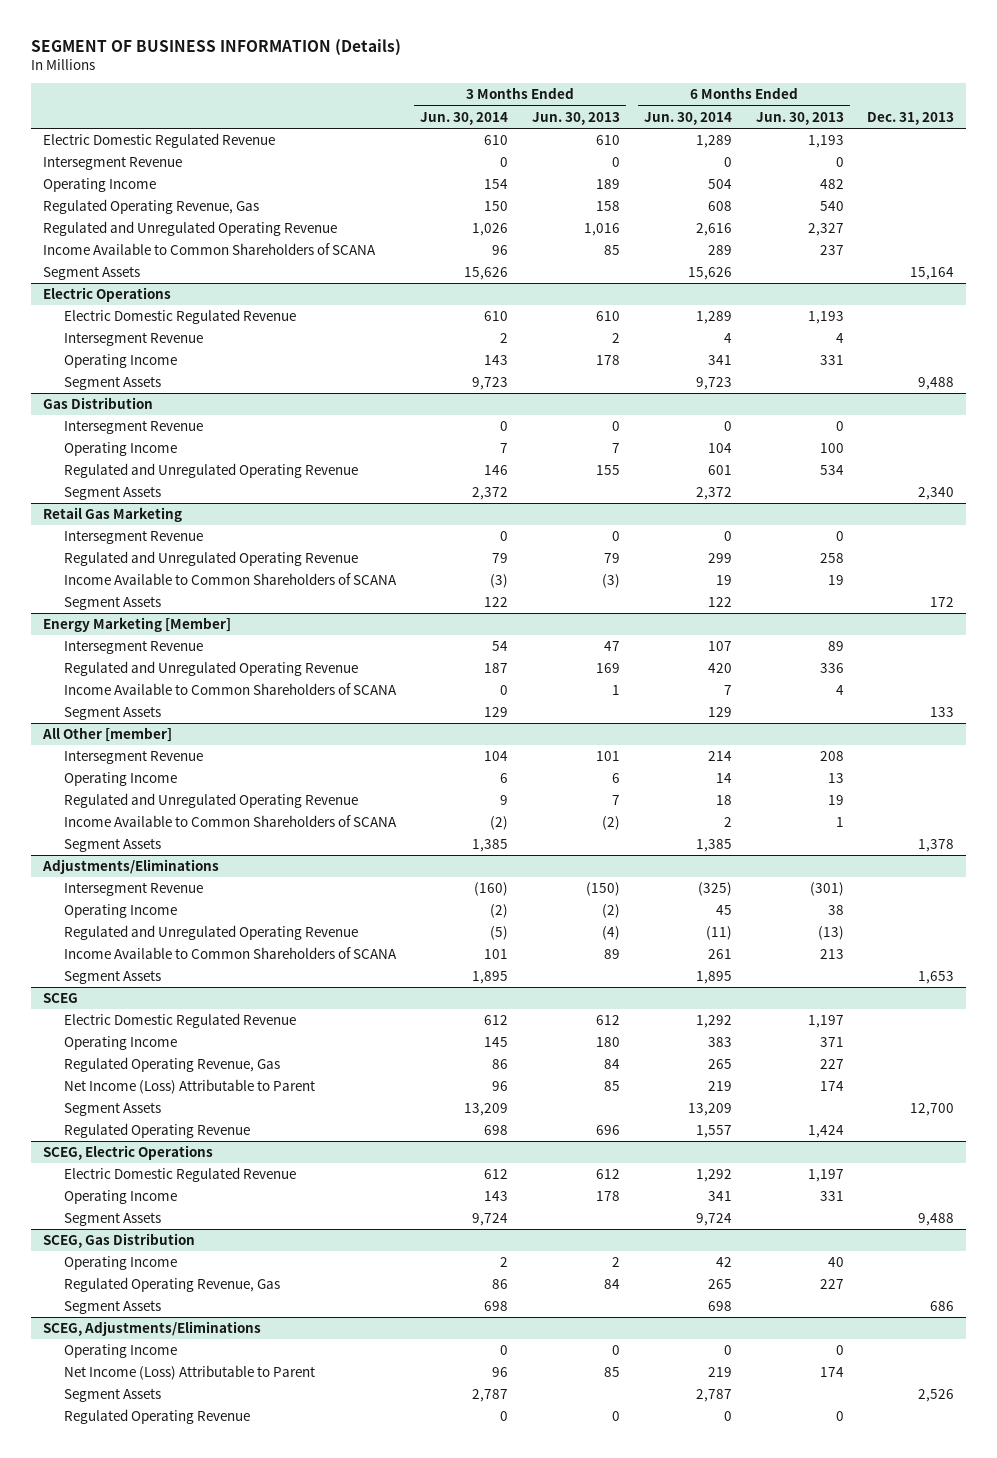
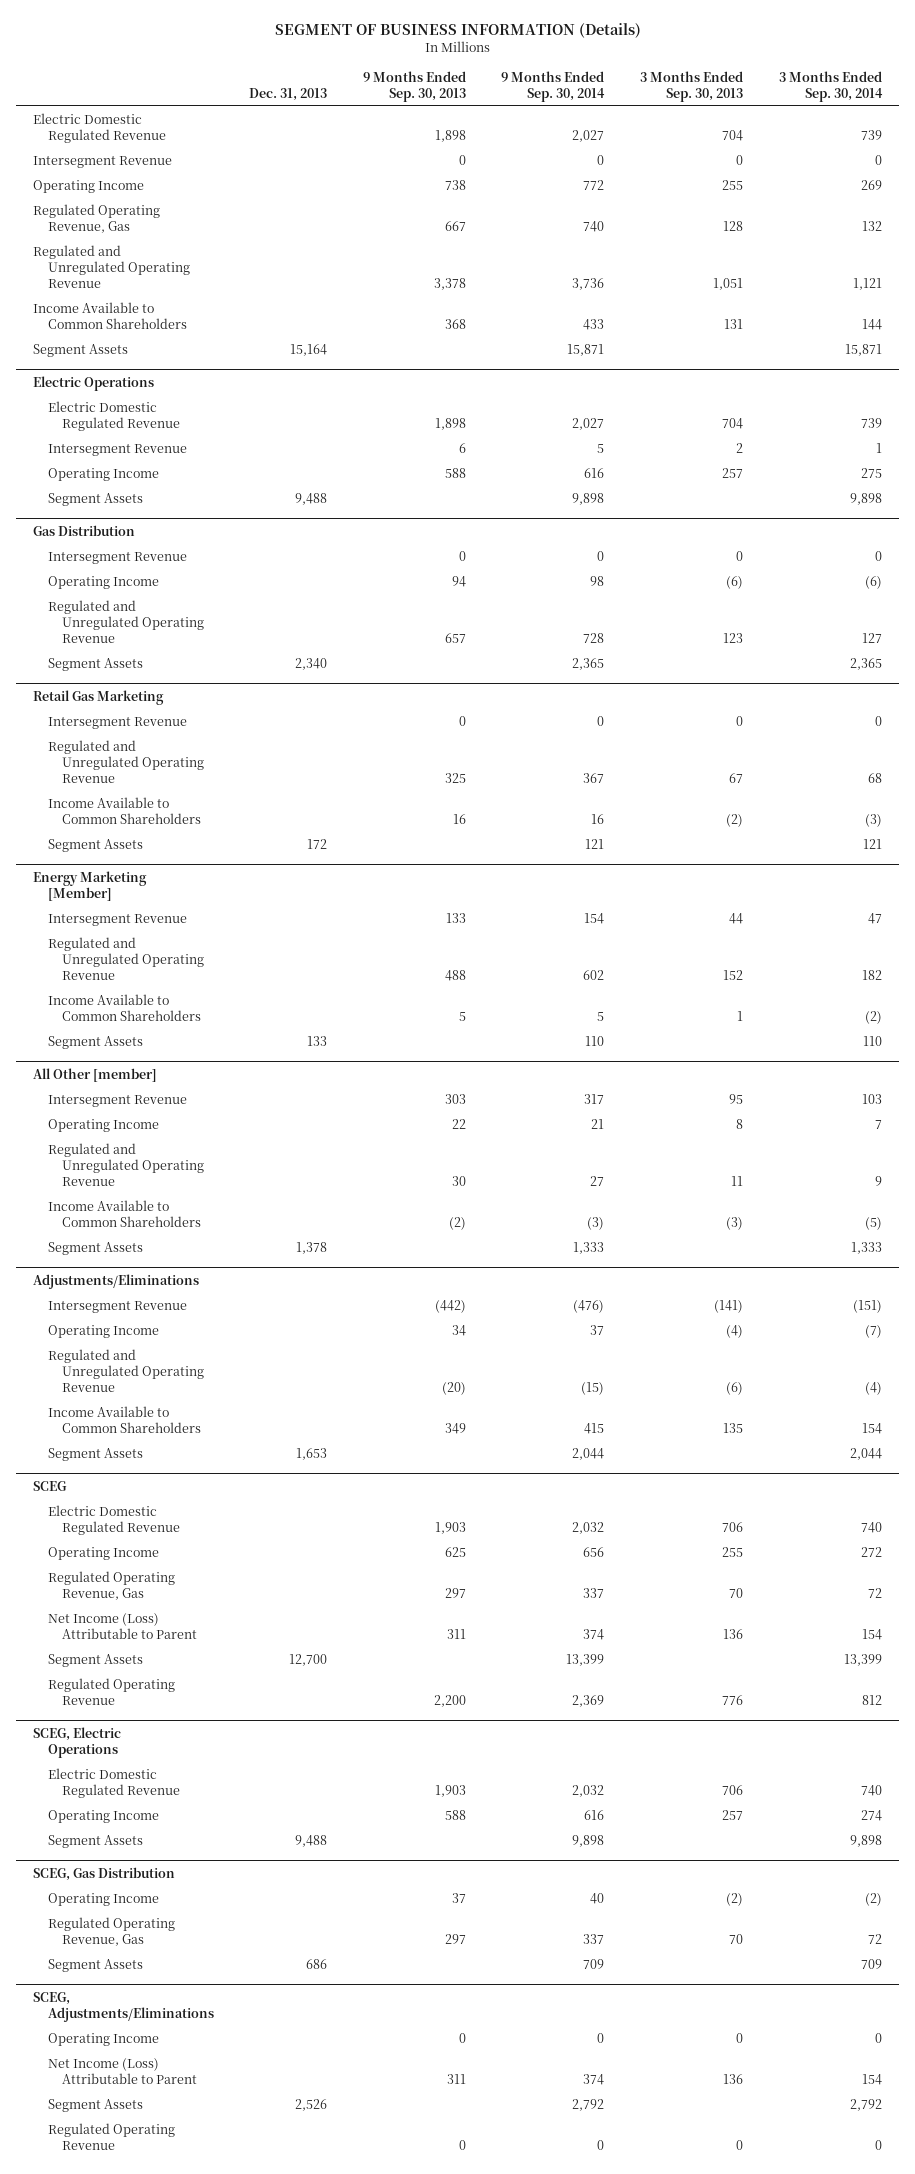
- | 3 Months Ended Jun. 30, 2014 | 3 Months Ended Jun. 30, 2013 | 6 Months Ended Jun. 30, 2014 | 6 Months Ended Jun. 30, 2013 | Dec. 31, 2013
+ | Dec. 31, 2013 | 9 Months Ended Sep. 30, 2013 | 9 Months Ended Sep. 30, 2014 | 3 Months Ended Sep. 30, 2013 | 3 Months Ended Sep. 30, 2014
- Income Available to Common Shareholders of SCANA | 96 | 85 | 289 | 237 |
+ Income Available to Common Shareholders | | 368 | 433 | 131 | 144
@ Retail Gas Marketing
- Income Available to Common Shareholders of SCANA | (3) | (3) | 19 | 19 |
+ Income Available to Common Shareholders | | 16 | 16 | (2) | (3)
@ Energy Marketing [Member]
- Income Available to Common Shareholders of SCANA | 0 | 1 | 7 | 4 |
+ Income Available to Common Shareholders | | 5 | 5 | 1 | (2)
@ All Other [member]
- Income Available to Common Shareholders of SCANA | (2) | (2) | 2 | 1 |
+ Income Available to Common Shareholders | | (2) | (3) | (3) | (5)
@ Adjustments/Eliminations
- Income Available to Common Shareholders of SCANA | 101 | 89 | 261 | 213 |
+ Income Available to Common Shareholders | | 349 | 415 | 135 | 154

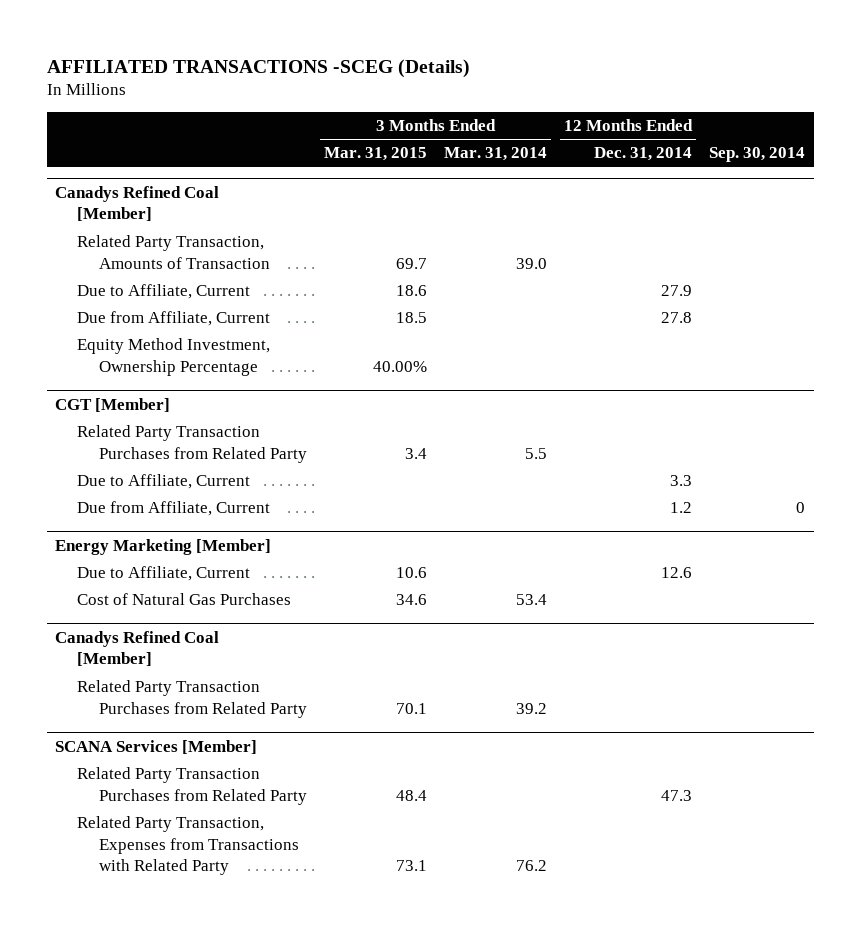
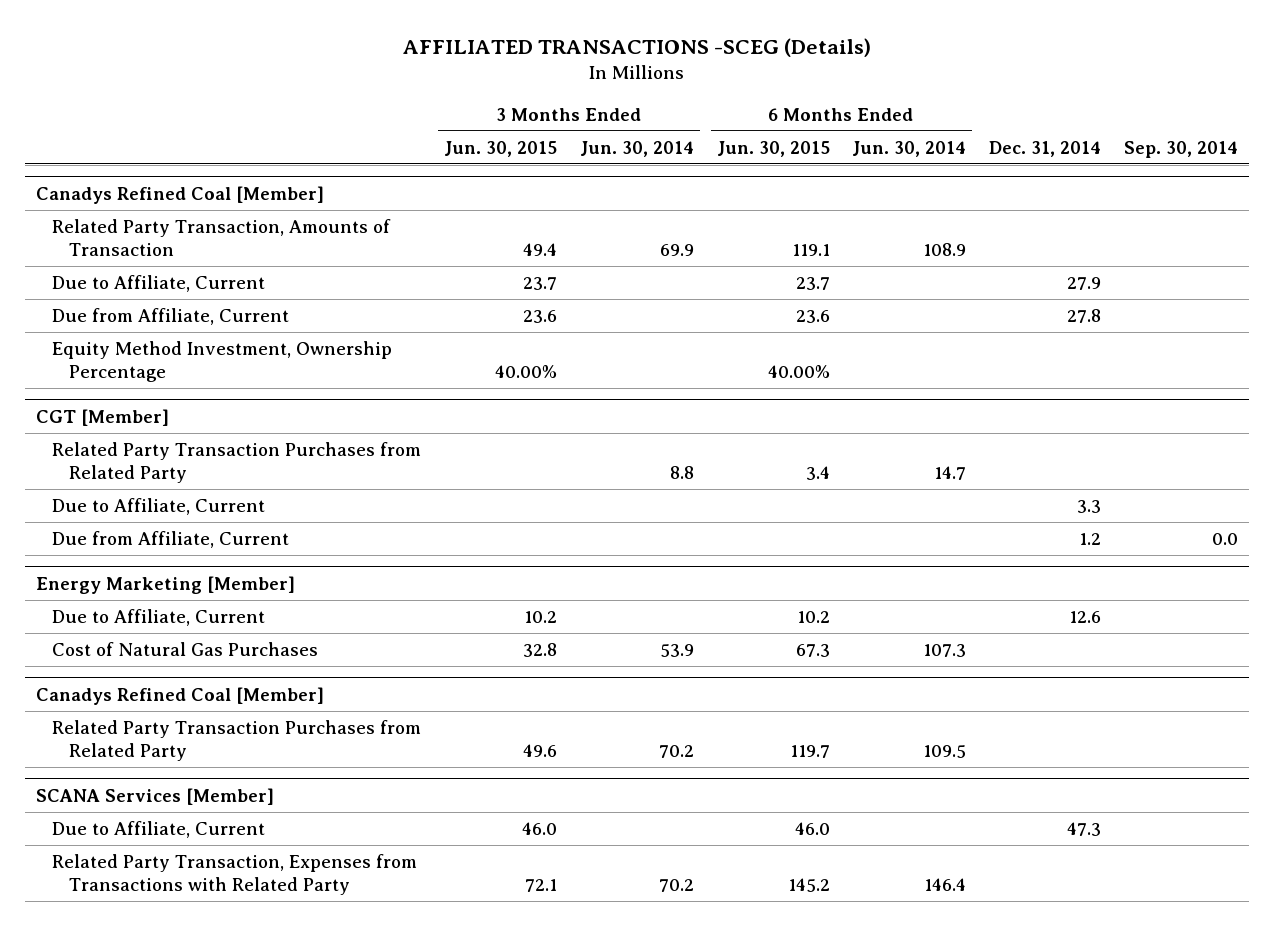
- | 3 Months Ended Mar. 31, 2015 | 3 Months Ended Mar. 31, 2014 | 12 Months Ended Dec. 31, 2014 | Sep. 30, 2014
+ | 3 Months Ended Jun. 30, 2015 | 3 Months Ended Jun. 30, 2014 | 6 Months Ended Jun. 30, 2015 | 6 Months Ended Jun. 30, 2014 | Dec. 31, 2014 | Sep. 30, 2014
@ CGT [Member]
- Due from Affiliate, Current | | | 1.2 | 0
+ Due from Affiliate, Current | | | | | 1.2 | 0.0
@ SCANA Services [Member]
- Related Party Transaction Purchases from Related Party | 48.4 | | 47.3 |
+ Due to Affiliate, Current | 46.0 | | 46.0 | | 47.3 |

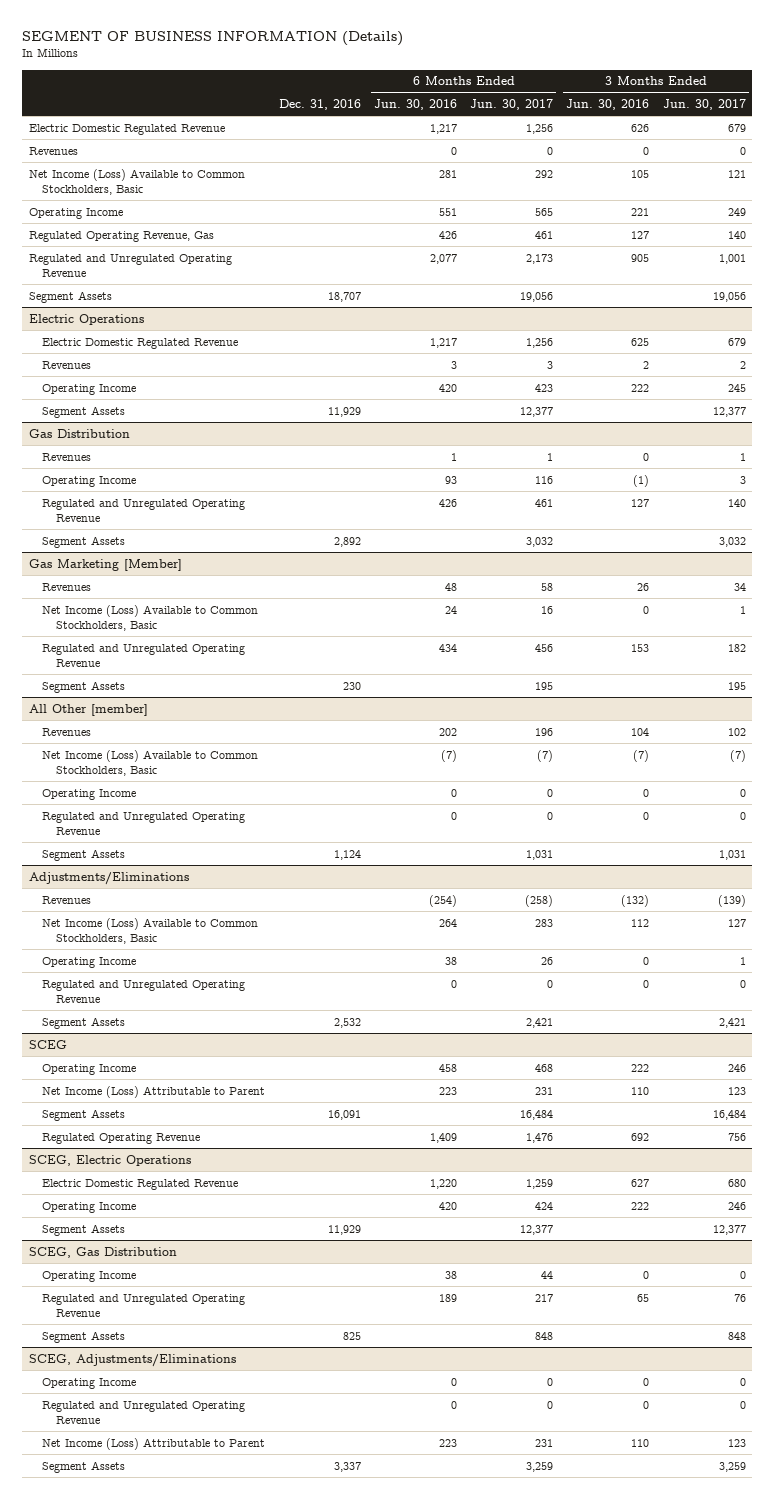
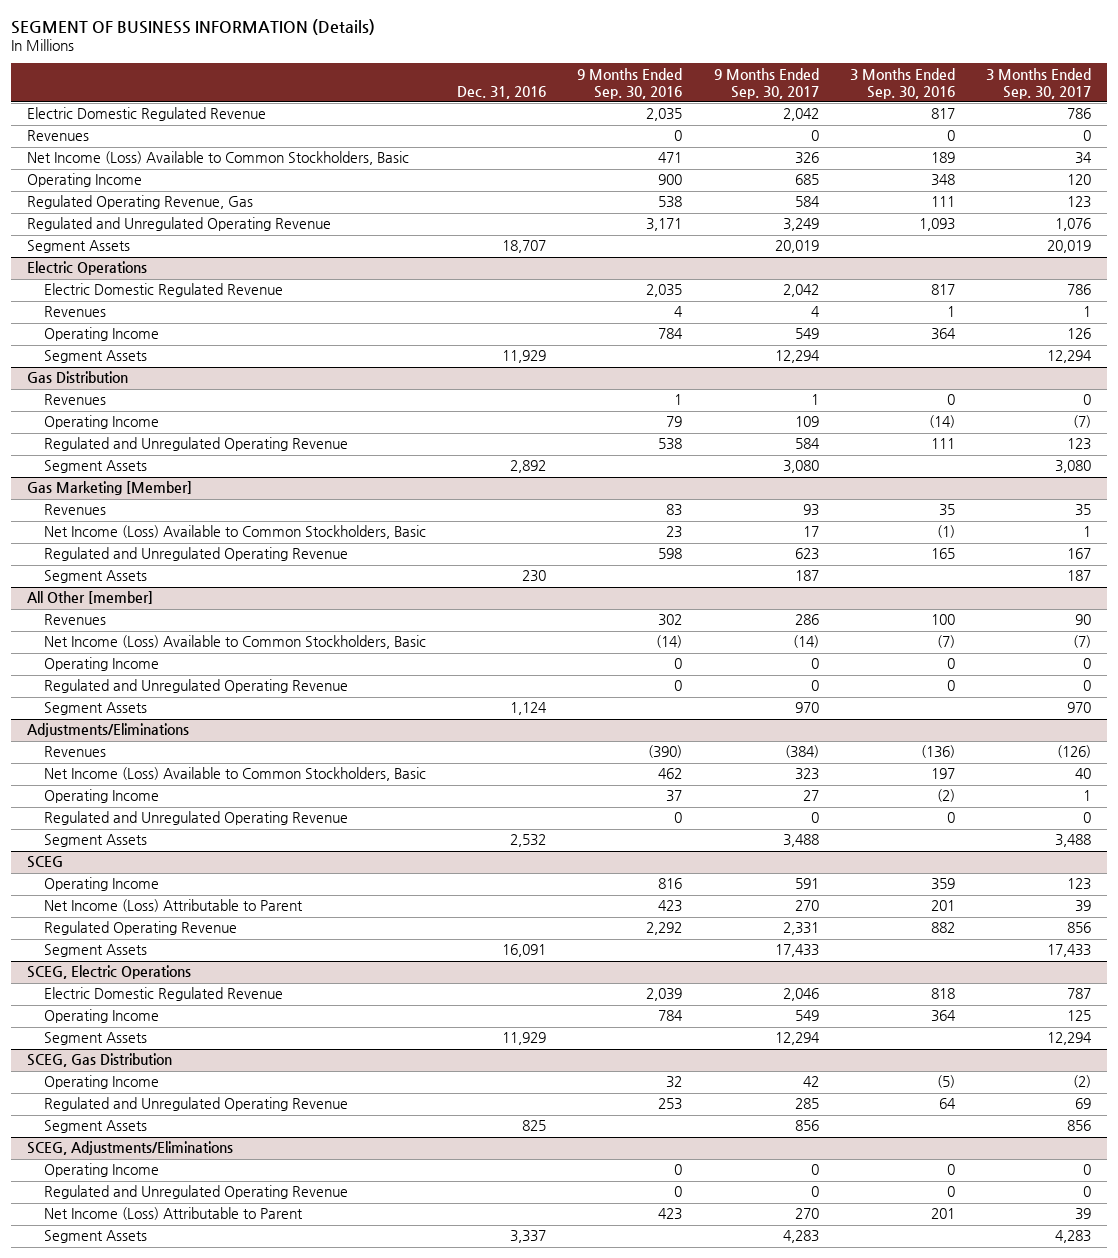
- | Dec. 31, 2016 | 6 Months Ended Jun. 30, 2016 | 6 Months Ended Jun. 30, 2017 | 3 Months Ended Jun. 30, 2016 | 3 Months Ended Jun. 30, 2017
+ | Dec. 31, 2016 | 9 Months Ended Sep. 30, 2016 | 9 Months Ended Sep. 30, 2017 | 3 Months Ended Sep. 30, 2016 | 3 Months Ended Sep. 30, 2017
@ SCEG
moved down: Segment Assets | 16,091 | | 17,433 | | 17,433

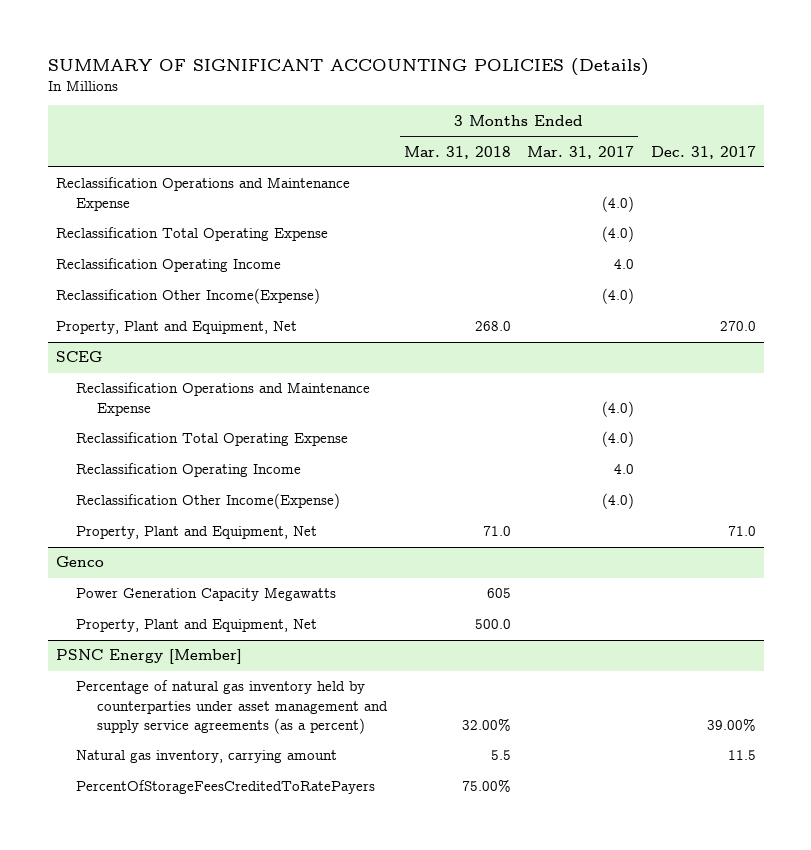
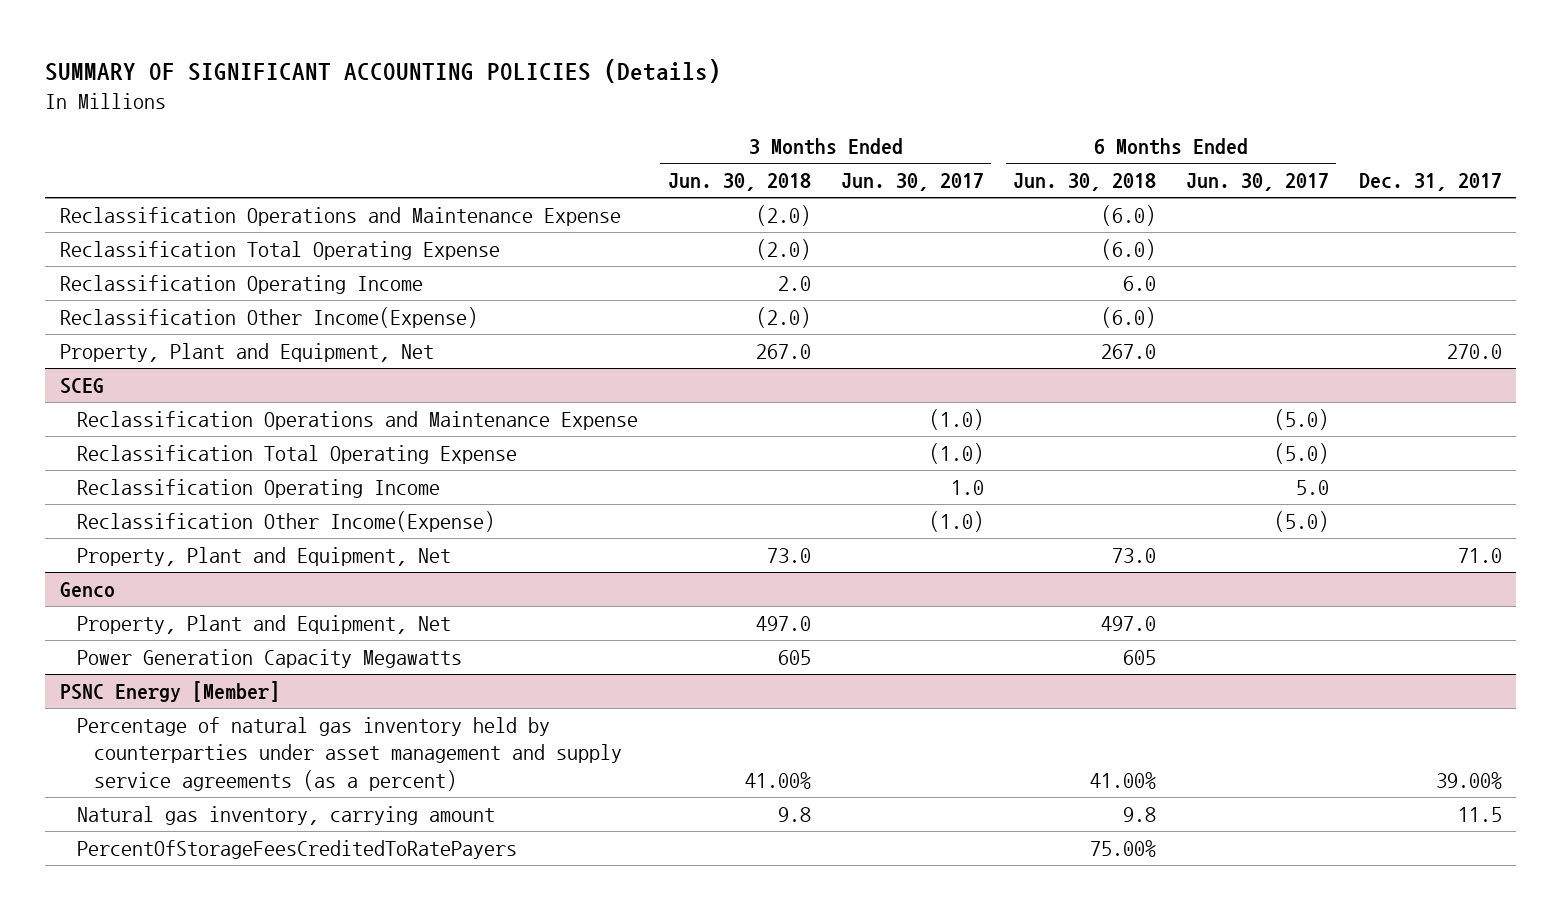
- | 3 Months Ended Mar. 31, 2018 | 3 Months Ended Mar. 31, 2017 | Dec. 31, 2017
+ | 3 Months Ended Jun. 30, 2018 | 3 Months Ended Jun. 30, 2017 | 6 Months Ended Jun. 30, 2018 | 6 Months Ended Jun. 30, 2017 | Dec. 31, 2017
@ Genco
moved down: Power Generation Capacity Megawatts | 605 | | 605 | |

